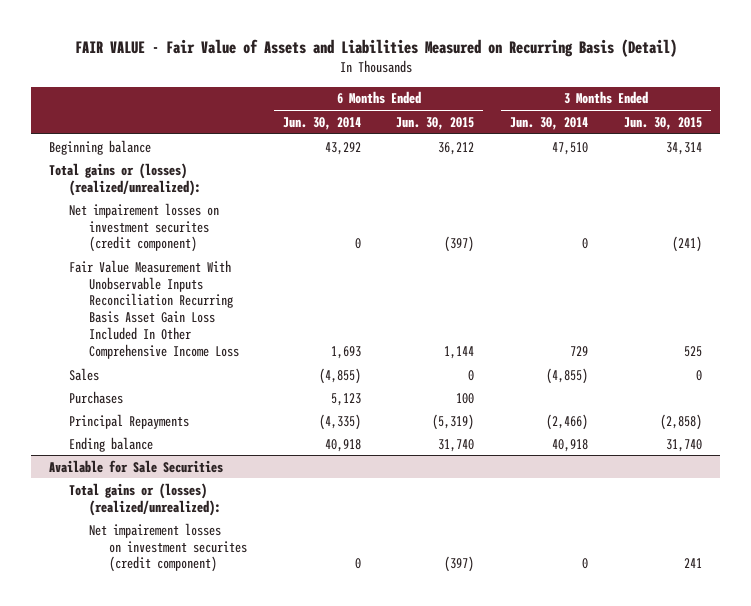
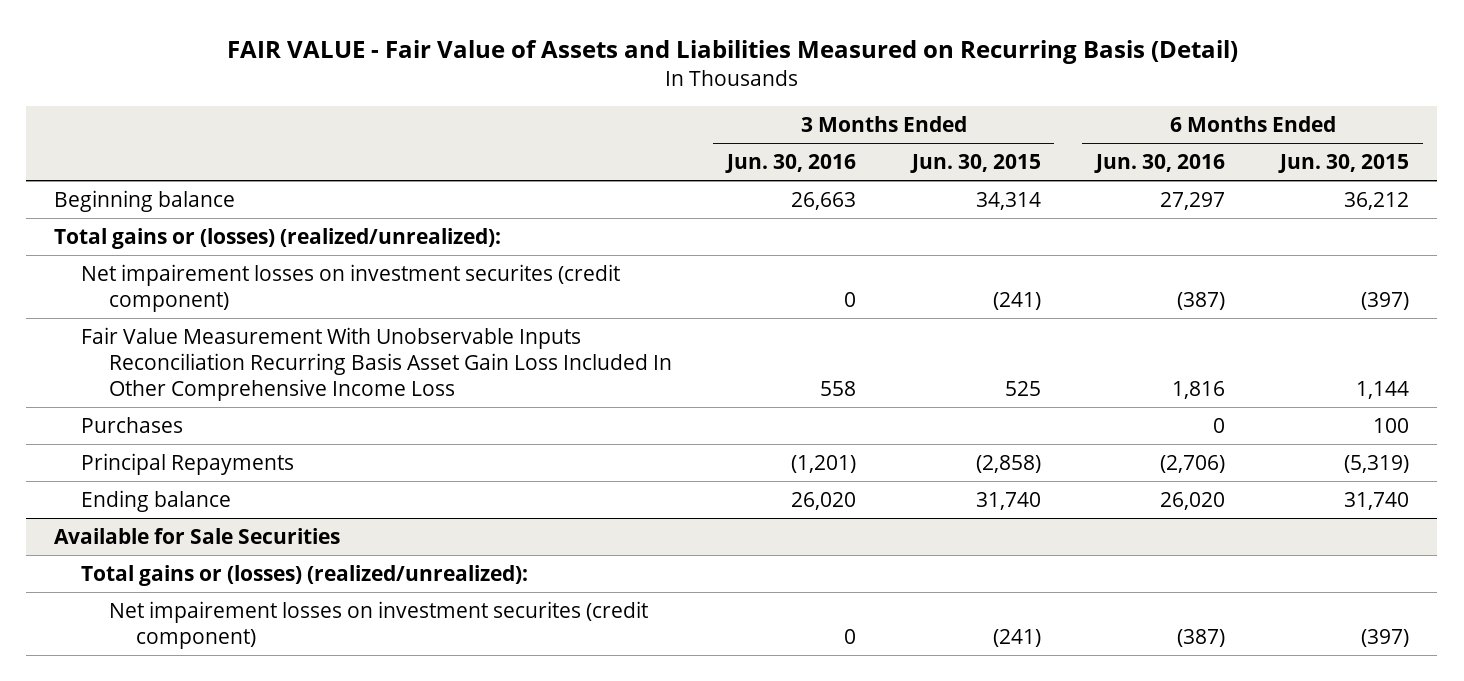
- | 6 Months Ended Jun. 30, 2014 | 6 Months Ended Jun. 30, 2015 | 3 Months Ended Jun. 30, 2014 | 3 Months Ended Jun. 30, 2015
+ | 3 Months Ended Jun. 30, 2016 | 3 Months Ended Jun. 30, 2015 | 6 Months Ended Jun. 30, 2016 | 6 Months Ended Jun. 30, 2015
- Sales | (4,855) | 0 | (4,855) | 0
@ Available for Sale Securities
- Net impairement losses on investment securites (credit component) | 0 | (397) | 0 | 241
+ Net impairement losses on investment securites (credit component) | 0 | (241) | (387) | (397)

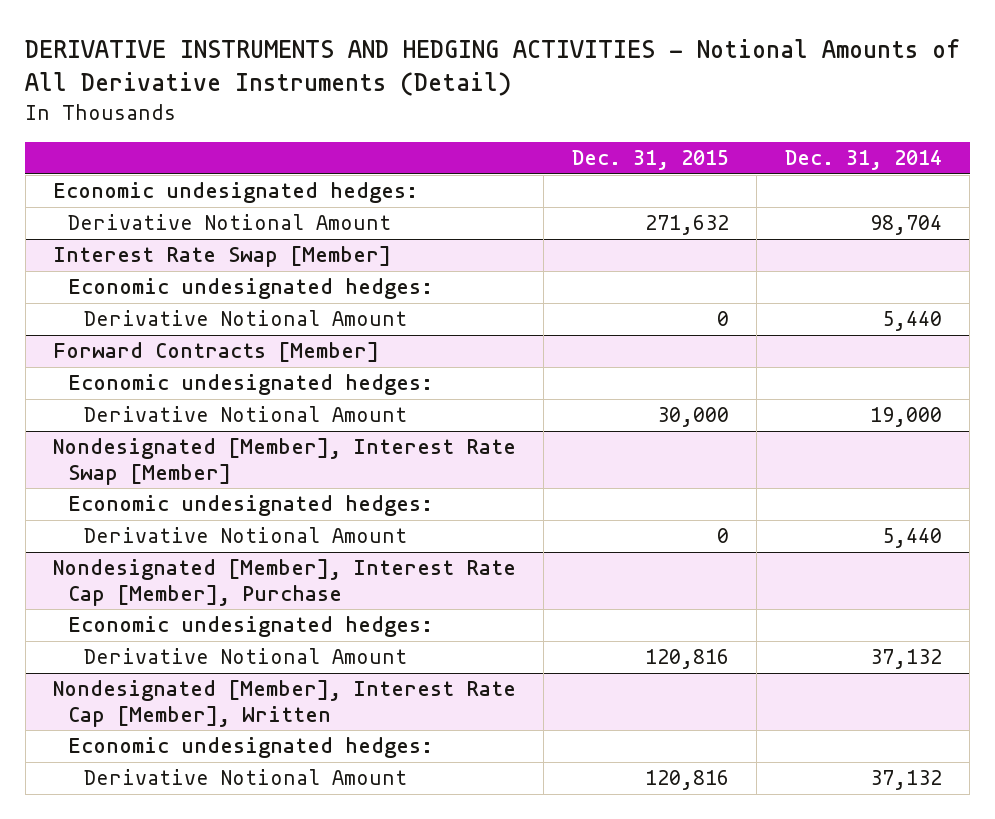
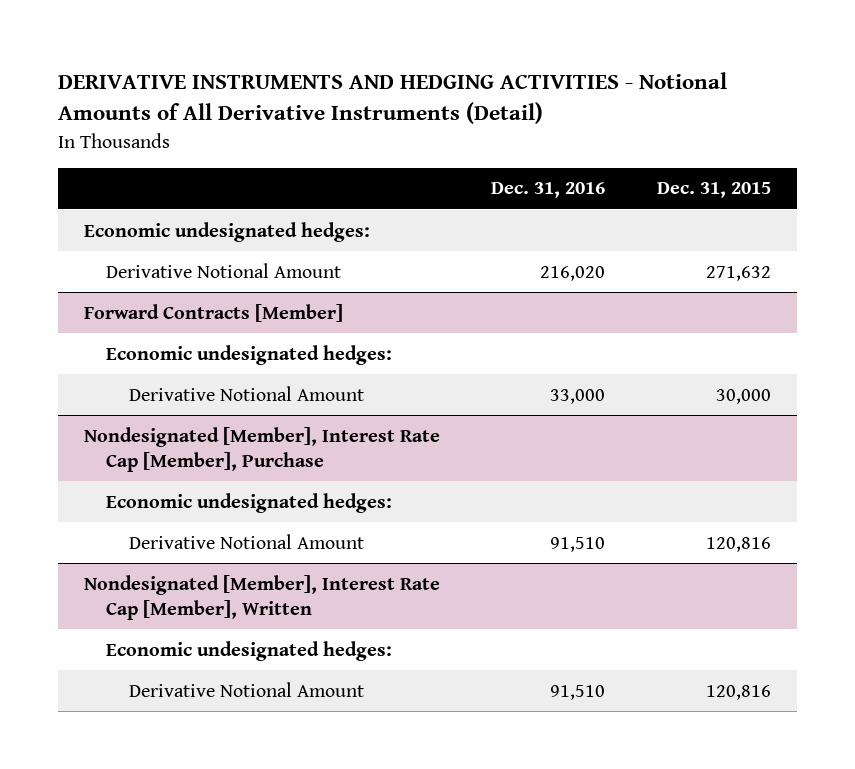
- | Dec. 31, 2015 | Dec. 31, 2014
+ | Dec. 31, 2016 | Dec. 31, 2015
- Interest Rate Swap [Member]
- Economic undesignated hedges:
- Derivative Notional Amount | 0 | 5,440
- Nondesignated [Member], Interest Rate Swap [Member]
- Economic undesignated hedges:
- Derivative Notional Amount | 0 | 5,440

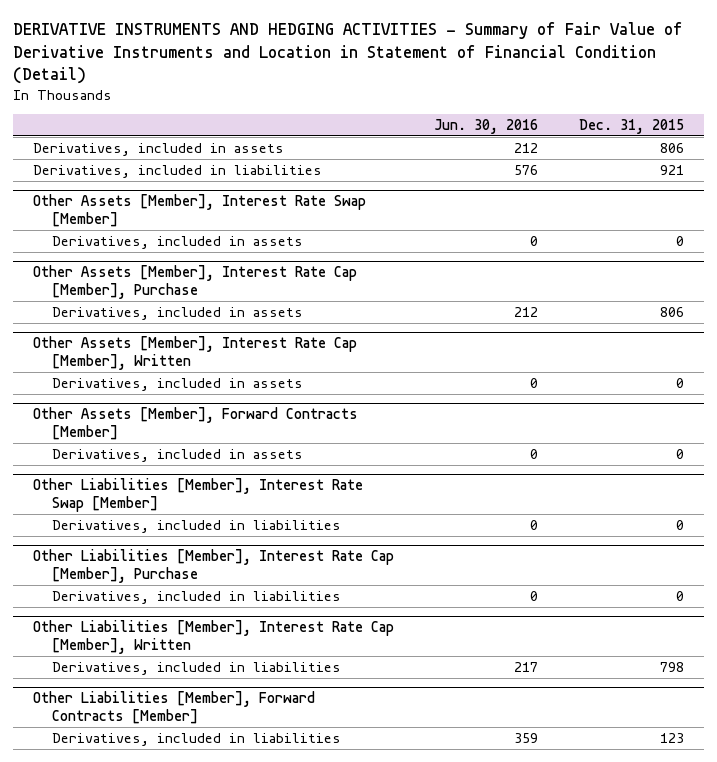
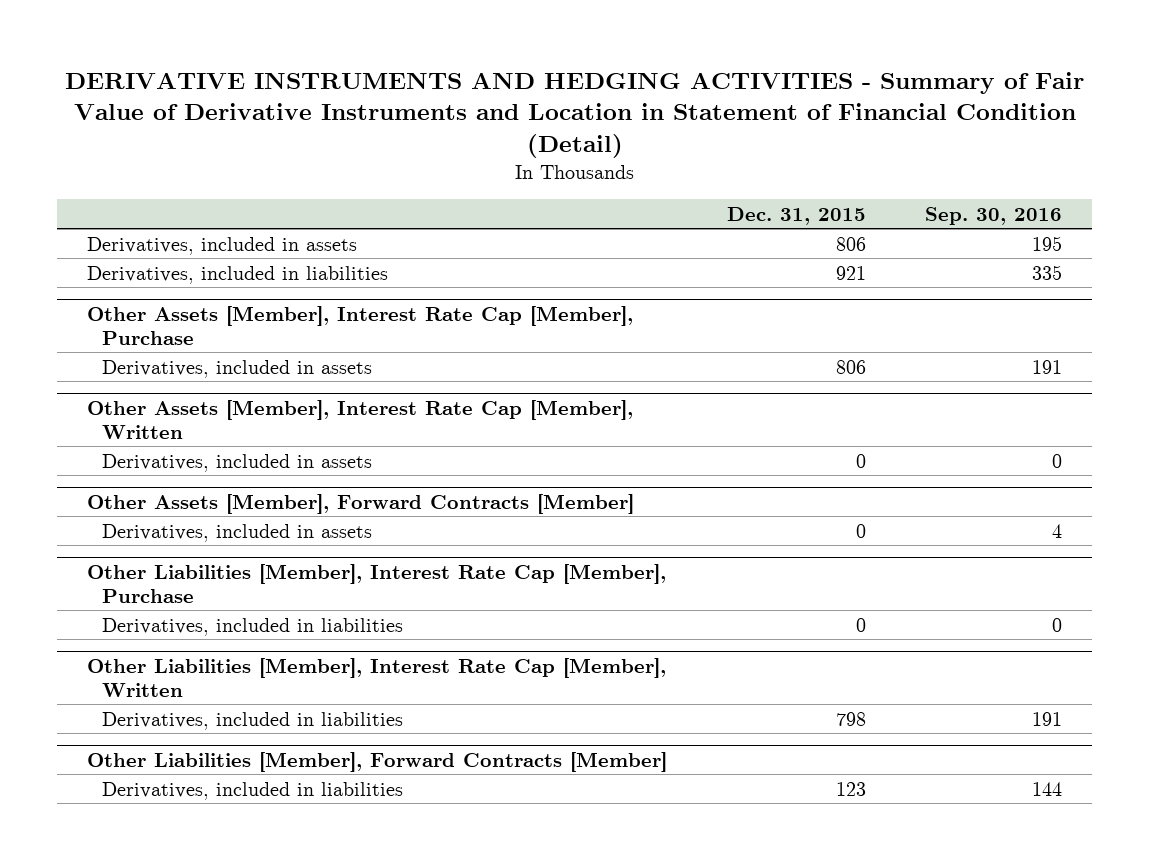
- | Jun. 30, 2016 | Dec. 31, 2015
+ | Dec. 31, 2015 | Sep. 30, 2016
- Other Assets [Member], Interest Rate Swap [Member]
- Derivatives, included in assets | 0 | 0
- Other Liabilities [Member], Interest Rate Swap [Member]
- Derivatives, included in liabilities | 0 | 0

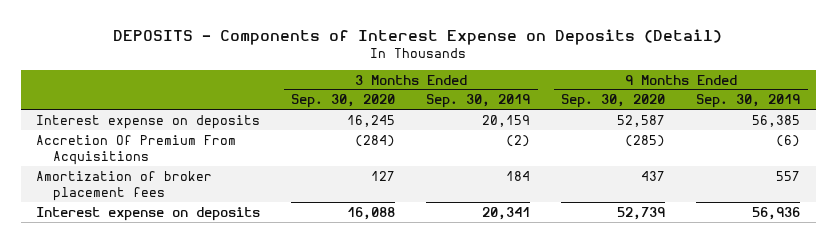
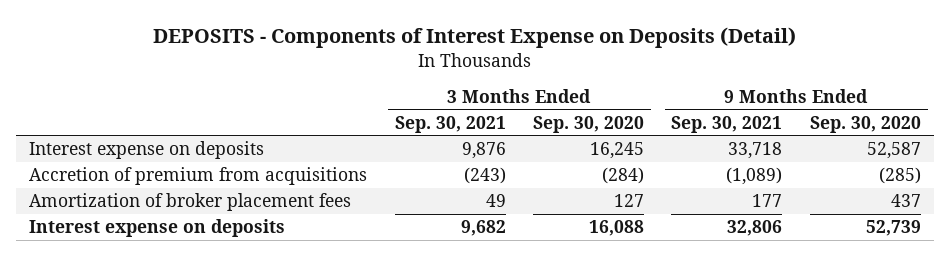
- | 3 Months Ended Sep. 30, 2020 | 3 Months Ended Sep. 30, 2019 | 9 Months Ended Sep. 30, 2020 | 9 Months Ended Sep. 30, 2019
+ | 3 Months Ended Sep. 30, 2021 | 3 Months Ended Sep. 30, 2020 | 9 Months Ended Sep. 30, 2021 | 9 Months Ended Sep. 30, 2020
- Accretion Of Premium From Acquisitions | (284) | (2) | (285) | (6)
+ Accretion of premium from acquisitions | (243) | (284) | (1,089) | (285)

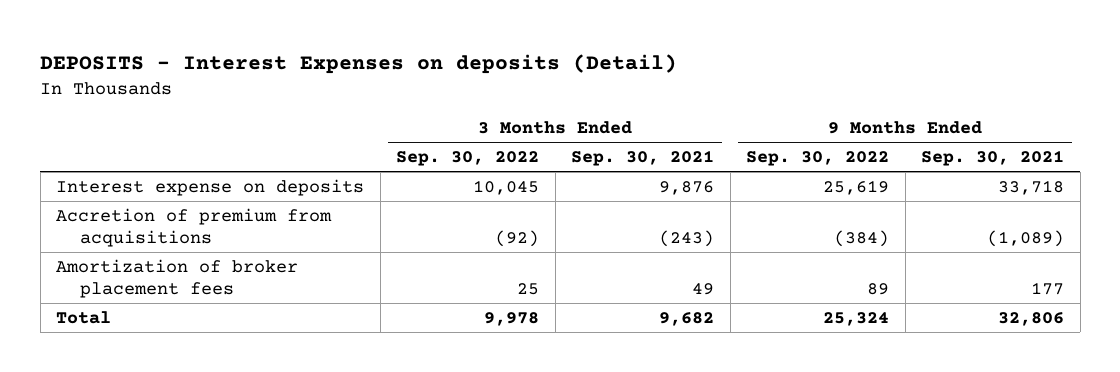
- DEPOSITS - Components of Interest Expense on Deposits (Detail)
+ DEPOSITS - Interest Expenses on deposits (Detail)
- | 3 Months Ended Sep. 30, 2021 | 3 Months Ended Sep. 30, 2020 | 9 Months Ended Sep. 30, 2021 | 9 Months Ended Sep. 30, 2020
+ | 3 Months Ended Sep. 30, 2022 | 3 Months Ended Sep. 30, 2021 | 9 Months Ended Sep. 30, 2022 | 9 Months Ended Sep. 30, 2021
- Interest expense on deposits | 9,682 | 16,088 | 32,806 | 52,739
+ Total | 9,978 | 9,682 | 25,324 | 32,806

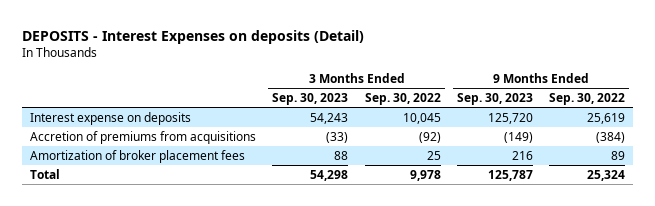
- | 3 Months Ended Sep. 30, 2022 | 3 Months Ended Sep. 30, 2021 | 9 Months Ended Sep. 30, 2022 | 9 Months Ended Sep. 30, 2021
+ | 3 Months Ended Sep. 30, 2023 | 3 Months Ended Sep. 30, 2022 | 9 Months Ended Sep. 30, 2023 | 9 Months Ended Sep. 30, 2022
- Accretion of premium from acquisitions | (92) | (243) | (384) | (1,089)
+ Accretion of premiums from acquisitions | (33) | (92) | (149) | (384)

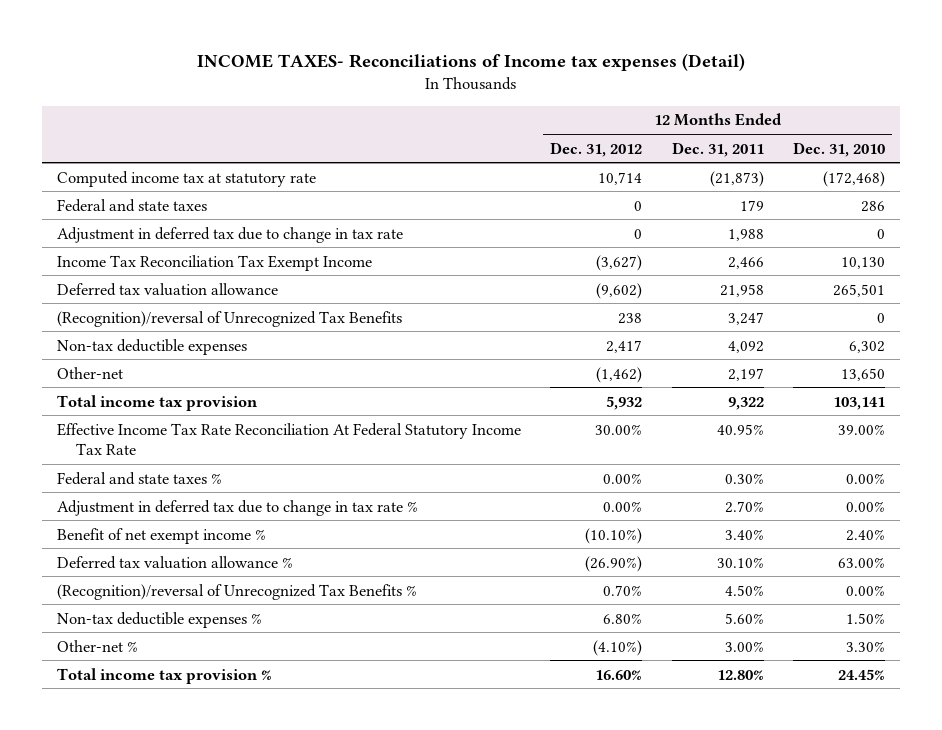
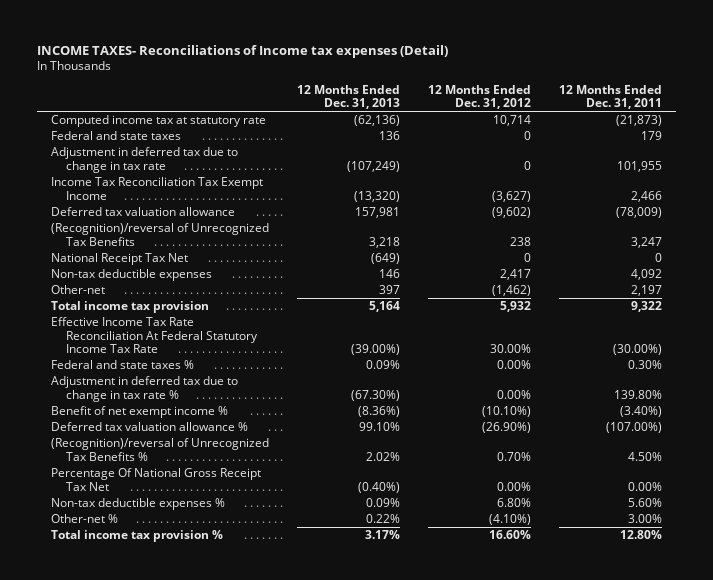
- | 12 Months Ended Dec. 31, 2012 | 12 Months Ended Dec. 31, 2011 | 12 Months Ended Dec. 31, 2010
+ | 12 Months Ended Dec. 31, 2013 | 12 Months Ended Dec. 31, 2012 | 12 Months Ended Dec. 31, 2011
- Adjustment in deferred tax due to change in tax rate | 0 | 1,988 | 0
+ Adjustment in deferred tax due to change in tax rate | (107,249) | 0 | 101,955
- Deferred tax valuation allowance | (9,602) | 21,958 | 265,501
+ Deferred tax valuation allowance | 157,981 | (9,602) | (78,009)
+ National Receipt Tax Net | (649) | 0 | 0
- Effective Income Tax Rate Reconciliation At Federal Statutory Income Tax Rate | 30.00% | 40.95% | 39.00%
+ Effective Income Tax Rate Reconciliation At Federal Statutory Income Tax Rate | (39.00%) | 30.00% | (30.00%)
- Adjustment in deferred tax due to change in tax rate % | 0.00% | 2.70% | 0.00%
- Benefit of net exempt income % | (10.10%) | 3.40% | 2.40%
- Deferred tax valuation allowance % | (26.90%) | 30.10% | 63.00%
+ Adjustment in deferred tax due to change in tax rate % | (67.30%) | 0.00% | 139.80%
+ Benefit of net exempt income % | (8.36%) | (10.10%) | (3.40%)
+ Deferred tax valuation allowance % | 99.10% | (26.90%) | (107.00%)
+ Percentage Of National Gross Receipt Tax Net | (0.40%) | 0.00% | 0.00%

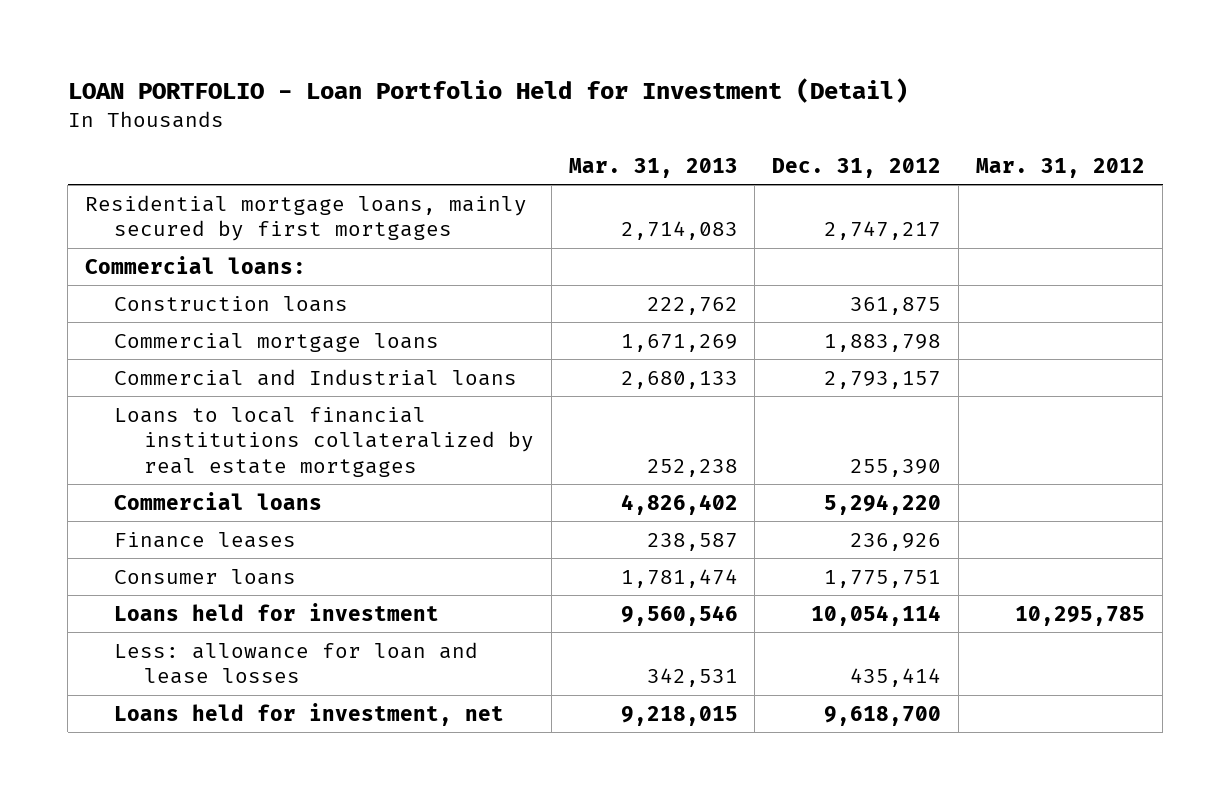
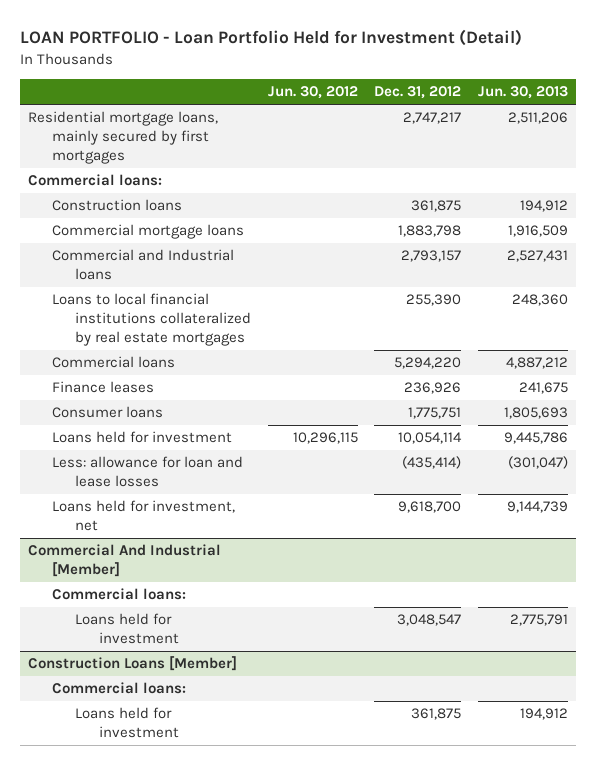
- | Mar. 31, 2013 | Dec. 31, 2012 | Mar. 31, 2012
+ | Jun. 30, 2012 | Dec. 31, 2012 | Jun. 30, 2013
- Less: allowance for loan and lease losses | 342,531 | 435,414 |
+ Less: allowance for loan and lease losses | | (435,414) | (301,047)
+ Commercial And Industrial [Member]
+ Commercial loans:
+ Loans held for investment | | 3,048,547 | 2,775,791
+ Construction Loans [Member]
+ Commercial loans:
+ Loans held for investment | | 361,875 | 194,912

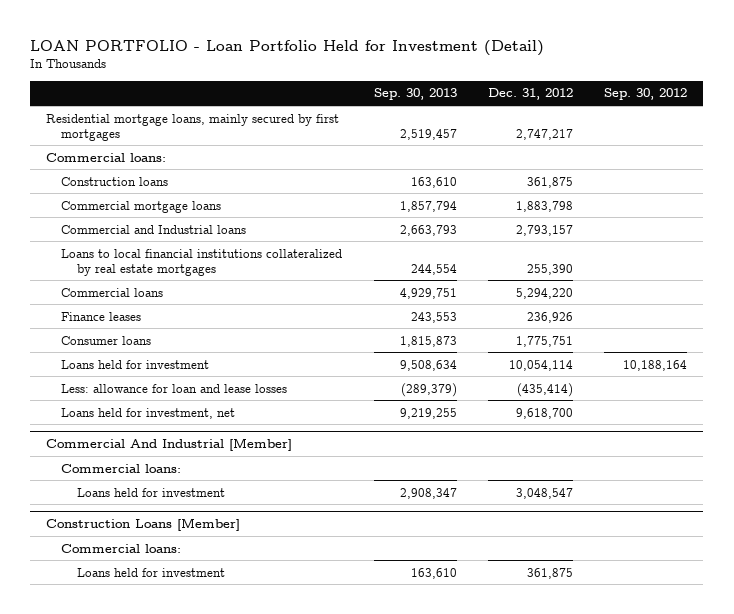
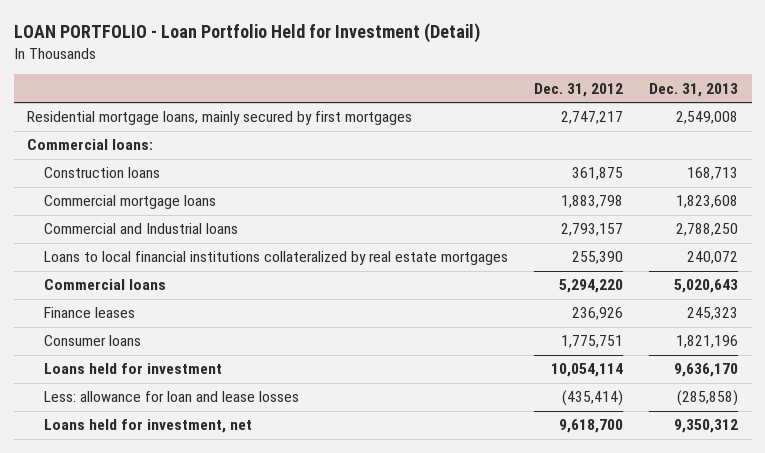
- | Sep. 30, 2013 | Dec. 31, 2012 | Sep. 30, 2012
+ | Dec. 31, 2012 | Dec. 31, 2013
- Commercial And Industrial [Member]
- Commercial loans:
- Loans held for investment | 2,908,347 | 3,048,547 |
- Construction Loans [Member]
- Commercial loans:
- Loans held for investment | 163,610 | 361,875 |

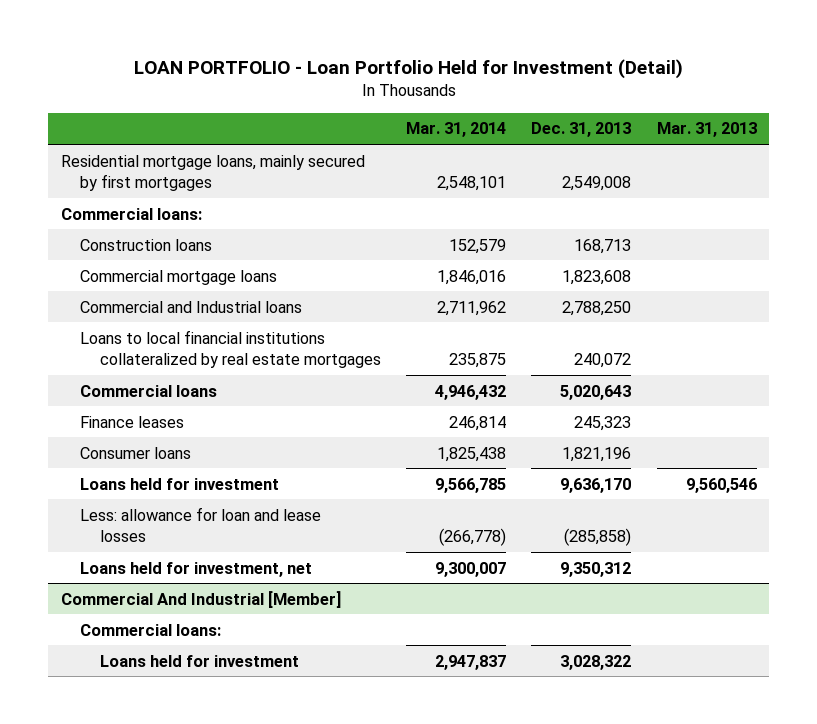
- | Dec. 31, 2012 | Dec. 31, 2013
+ | Mar. 31, 2014 | Dec. 31, 2013 | Mar. 31, 2013
+ Commercial And Industrial [Member]
+ Commercial loans:
+ Loans held for investment | 2,947,837 | 3,028,322 |

